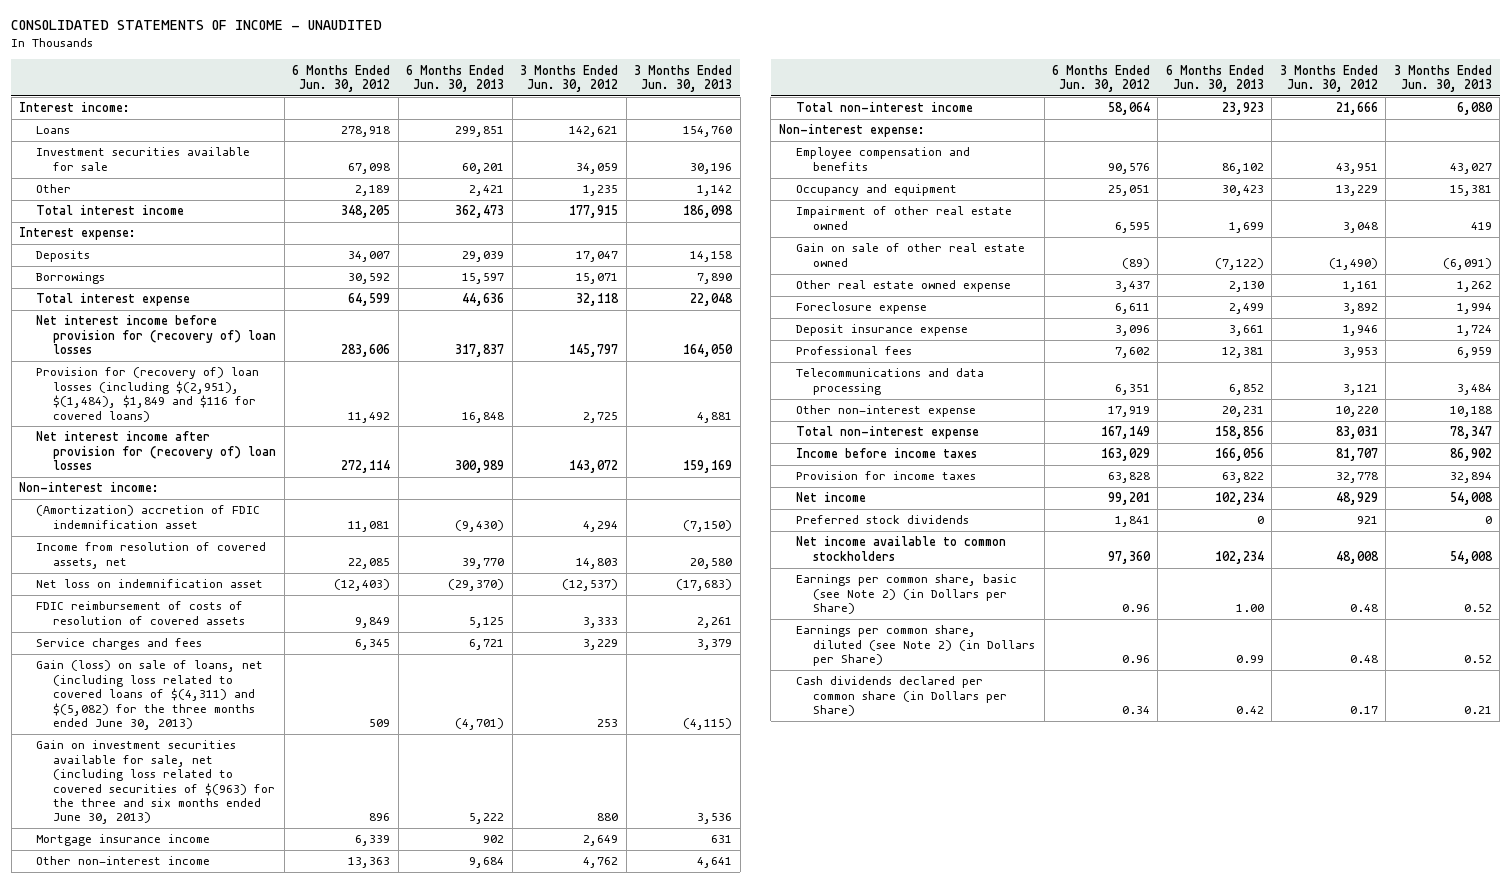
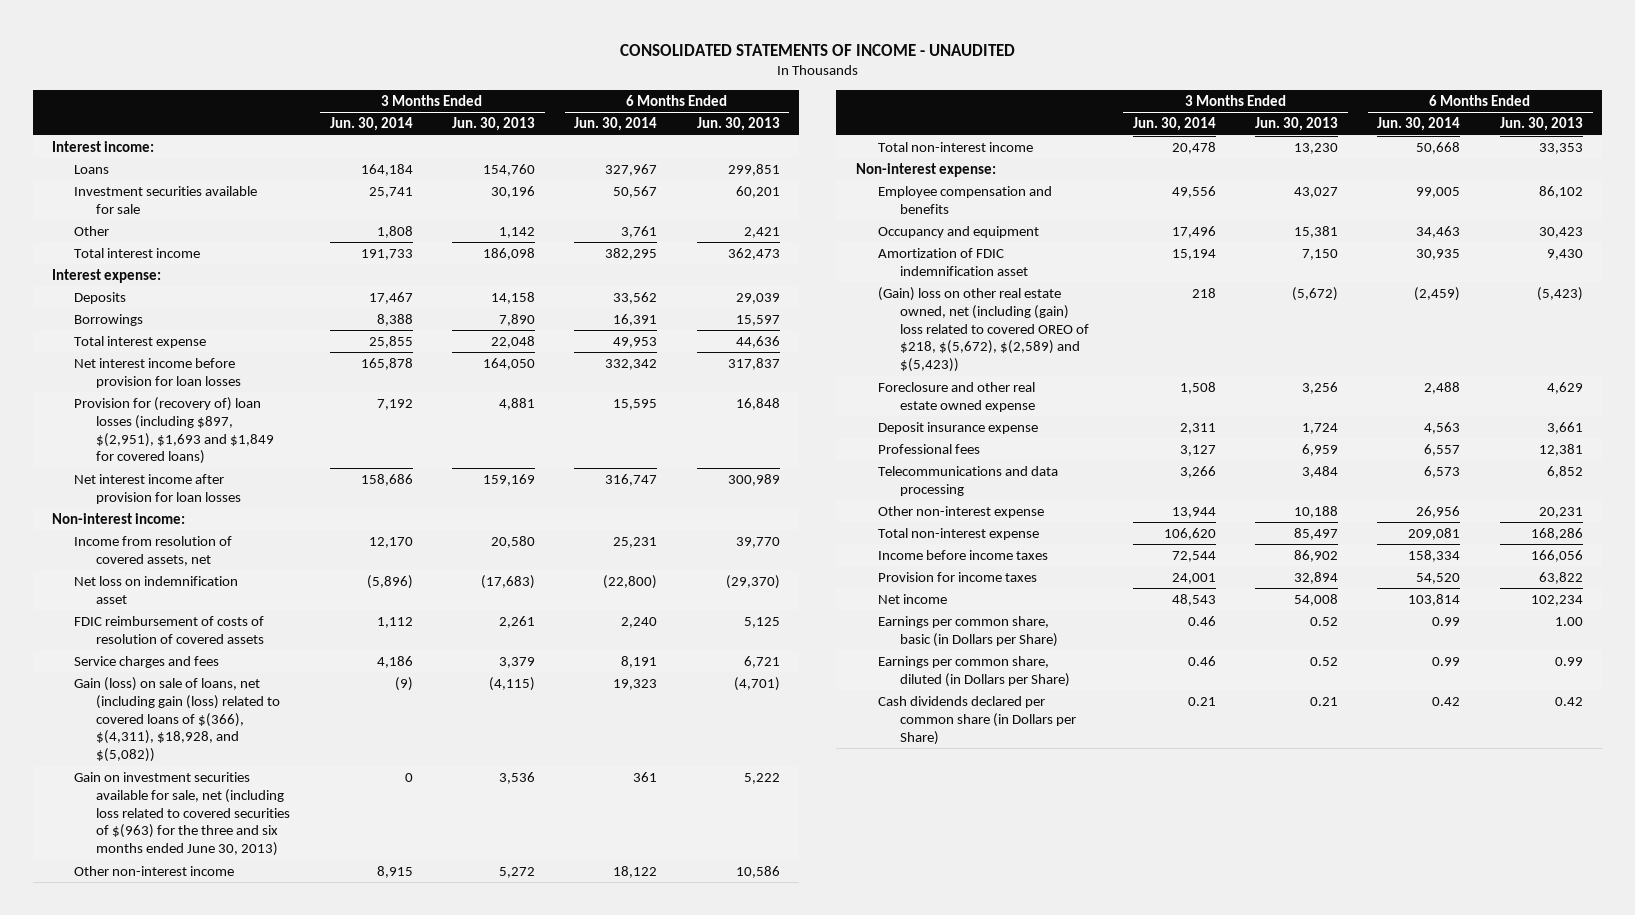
- | 6 Months Ended Jun. 30, 2012 | 6 Months Ended Jun. 30, 2013 | 3 Months Ended Jun. 30, 2012 | 3 Months Ended Jun. 30, 2013
+ | 3 Months Ended Jun. 30, 2014 | 3 Months Ended Jun. 30, 2013 | 6 Months Ended Jun. 30, 2014 | 6 Months Ended Jun. 30, 2013
- Net interest income before provision for (recovery of) loan losses | 283,606 | 317,837 | 145,797 | 164,050
- Provision for (recovery of) loan losses (including $(2,951), $(1,484), $1,849 and $116 for covered loans) | 11,492 | 16,848 | 2,725 | 4,881
- Net interest income after provision for (recovery of) loan losses | 272,114 | 300,989 | 143,072 | 159,169
+ Net interest income before provision for loan losses | 165,878 | 164,050 | 332,342 | 317,837
+ Provision for (recovery of) loan losses (including $897, $(2,951), $1,693 and $1,849 for covered loans) | 7,192 | 4,881 | 15,595 | 16,848
+ Net interest income after provision for loan losses | 158,686 | 159,169 | 316,747 | 300,989
- (Amortization) accretion of FDIC indemnification asset | 11,081 | (9,430) | 4,294 | (7,150)
- Gain (loss) on sale of loans, net (including loss related to covered loans of $(4,311) and $(5,082) for the three months ended June 30, 2013) | 509 | (4,701) | 253 | (4,115)
+ Gain (loss) on sale of loans, net (including gain (loss) related to covered loans of $(366), $(4,311), $18,928, and $(5,082)) | (9) | (4,115) | 19,323 | (4,701)
- Mortgage insurance income | 6,339 | 902 | 2,649 | 631
- Other non-interest income | 13,363 | 9,684 | 4,762 | 4,641
- Total non-interest income | 58,064 | 23,923 | 21,666 | 6,080
+ Other non-interest income | 8,915 | 5,272 | 18,122 | 10,586
+ Total non-interest income | 20,478 | 13,230 | 50,668 | 33,353
- Impairment of other real estate owned | 6,595 | 1,699 | 3,048 | 419
- Gain on sale of other real estate owned | (89) | (7,122) | (1,490) | (6,091)
- Other real estate owned expense | 3,437 | 2,130 | 1,161 | 1,262
- Foreclosure expense | 6,611 | 2,499 | 3,892 | 1,994
+ Amortization of FDIC indemnification asset | 15,194 | 7,150 | 30,935 | 9,430
+ (Gain) loss on other real estate owned, net (including (gain) loss related to covered OREO of $218, $(5,672), $(2,589) and $(5,423)) | 218 | (5,672) | (2,459) | (5,423)
+ Foreclosure and other real estate owned expense | 1,508 | 3,256 | 2,488 | 4,629
- Total non-interest expense | 167,149 | 158,856 | 83,031 | 78,347
+ Total non-interest expense | 106,620 | 85,497 | 209,081 | 168,286
- Preferred stock dividends | 1,841 | 0 | 921 | 0
- Net income available to common stockholders | 97,360 | 102,234 | 48,008 | 54,008
- Earnings per common share, basic (see Note 2) (in Dollars per Share) | 0.96 | 1.00 | 0.48 | 0.52
- Earnings per common share, diluted (see Note 2) (in Dollars per Share) | 0.96 | 0.99 | 0.48 | 0.52
+ Earnings per common share, basic (in Dollars per Share) | 0.46 | 0.52 | 0.99 | 1.00
+ Earnings per common share, diluted (in Dollars per Share) | 0.46 | 0.52 | 0.99 | 0.99

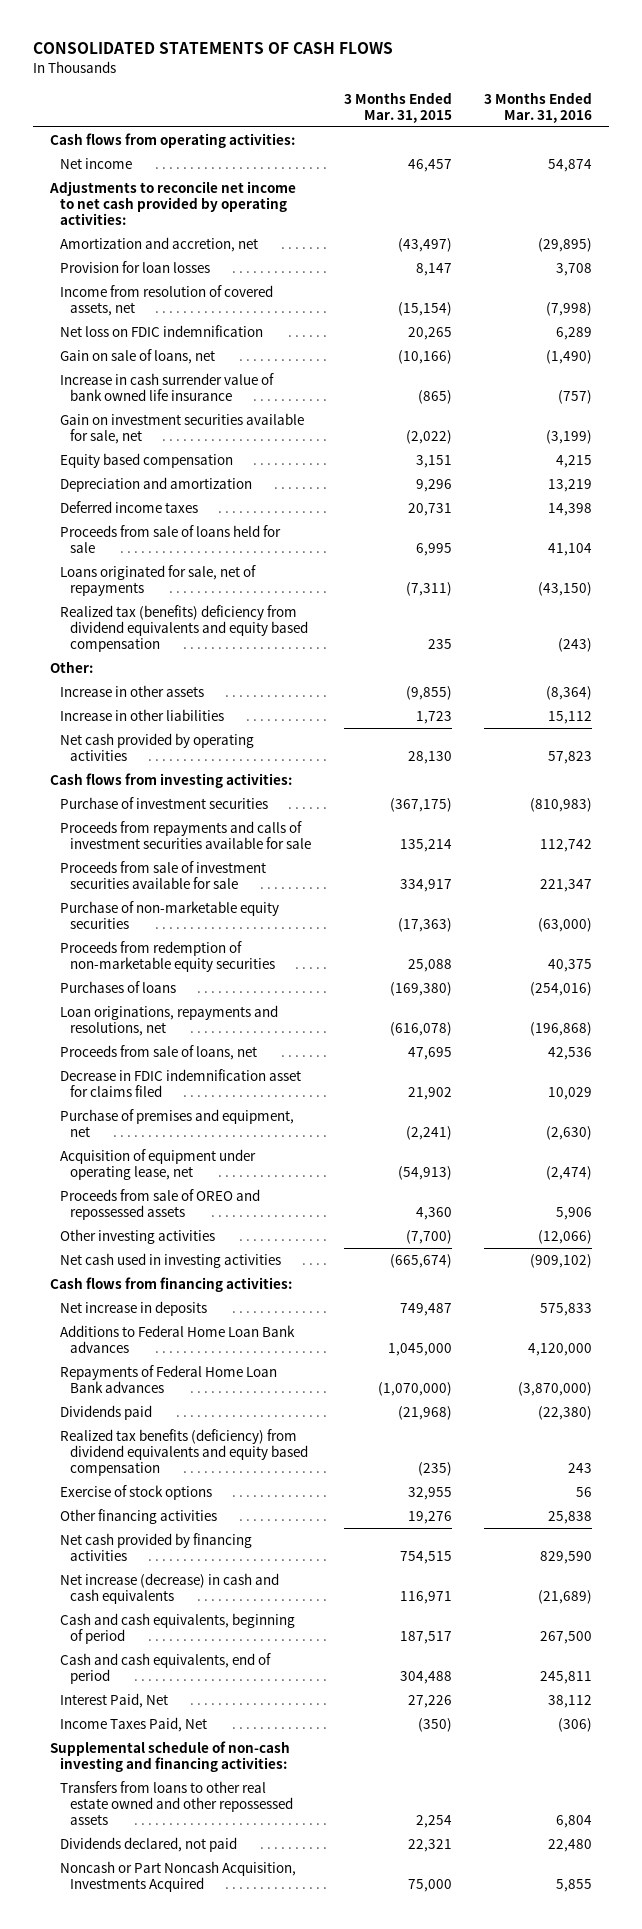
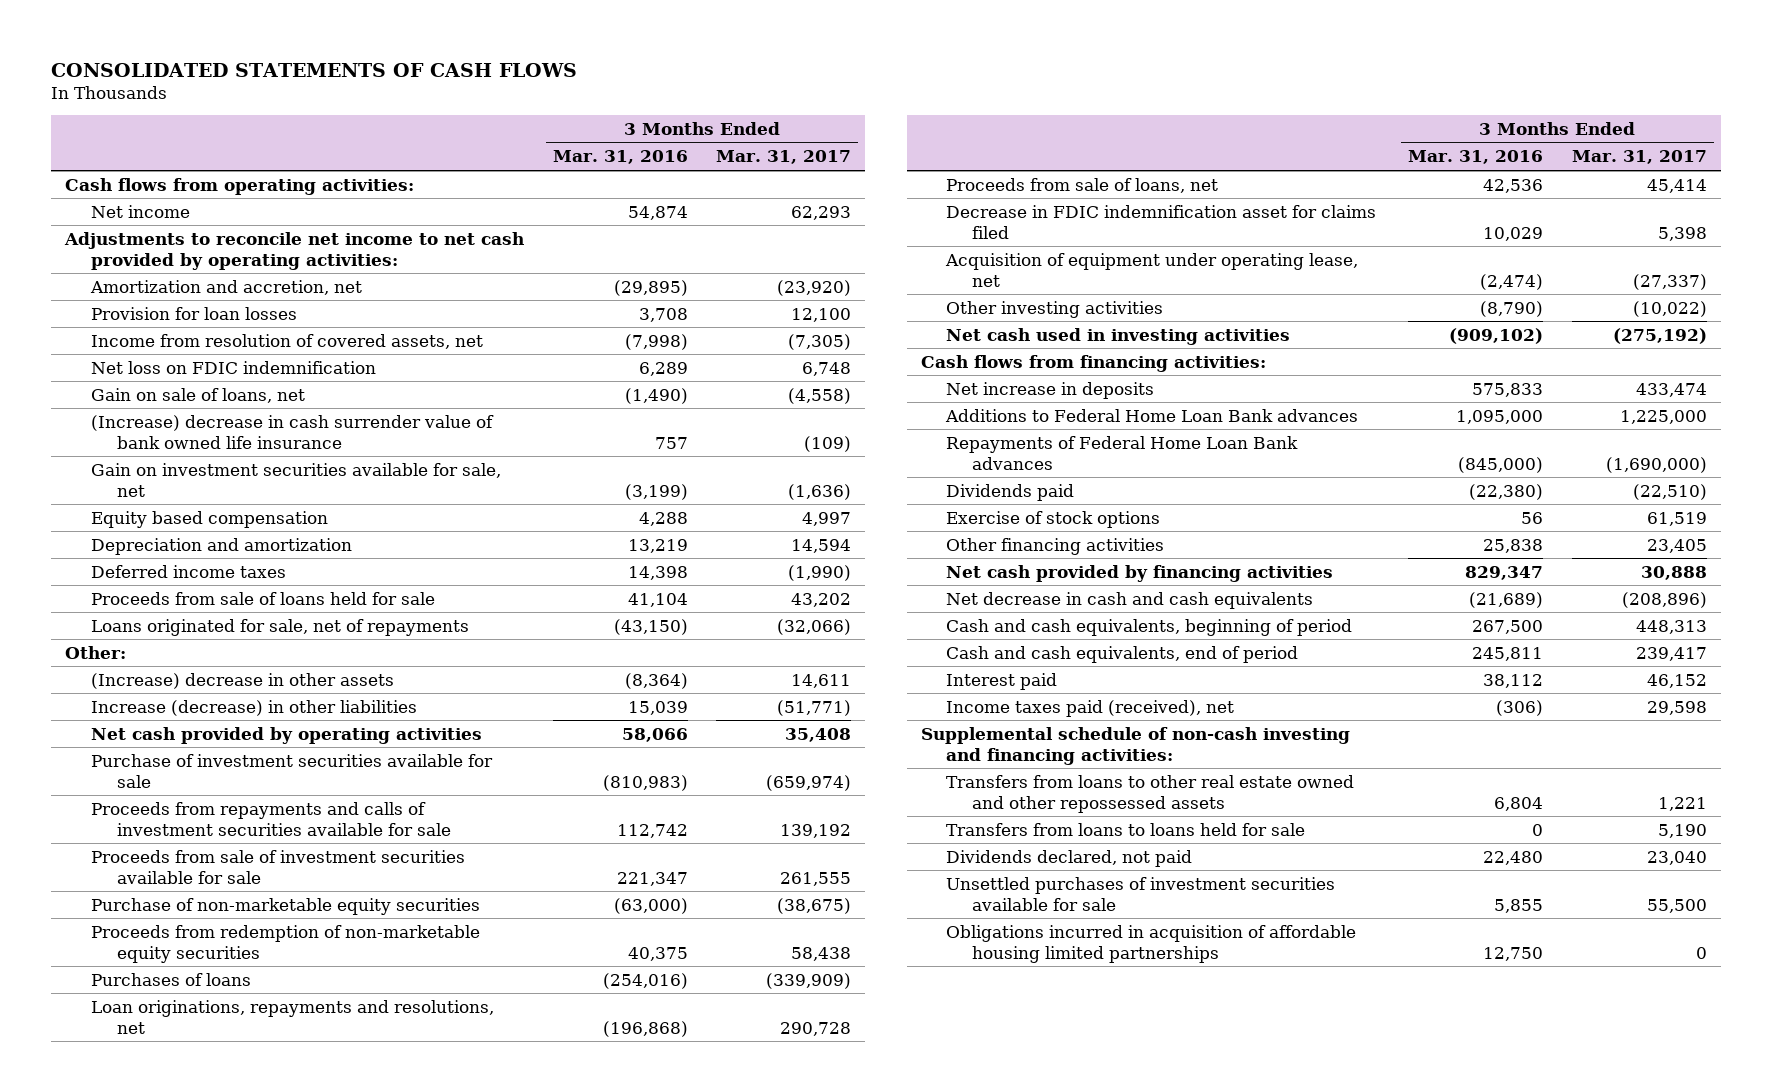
- | 3 Months Ended Mar. 31, 2015 | 3 Months Ended Mar. 31, 2016
+ | 3 Months Ended Mar. 31, 2016 | 3 Months Ended Mar. 31, 2017
- Increase in cash surrender value of bank owned life insurance | (865) | (757)
+ (Increase) decrease in cash surrender value of bank owned life insurance | 757 | (109)
- Equity based compensation | 3,151 | 4,215
+ Equity based compensation | 4,288 | 4,997
- Realized tax (benefits) deficiency from dividend equivalents and equity based compensation | 235 | (243)
- Increase in other assets | (9,855) | (8,364)
- Increase in other liabilities | 1,723 | 15,112
- Net cash provided by operating activities | 28,130 | 57,823
- Cash flows from investing activities:
- Purchase of investment securities | (367,175) | (810,983)
+ (Increase) decrease in other assets | (8,364) | 14,611
+ Increase (decrease) in other liabilities | 15,039 | (51,771)
+ Net cash provided by operating activities | 58,066 | 35,408
+ Purchase of investment securities available for sale | (810,983) | (659,974)
- Purchase of premises and equipment, net | (2,241) | (2,630)
- Proceeds from sale of OREO and repossessed assets | 4,360 | 5,906
- Other investing activities | (7,700) | (12,066)
+ Other investing activities | (8,790) | (10,022)
- Additions to Federal Home Loan Bank advances | 1,045,000 | 4,120,000
- Repayments of Federal Home Loan Bank advances | (1,070,000) | (3,870,000)
+ Additions to Federal Home Loan Bank advances | 1,095,000 | 1,225,000
+ Repayments of Federal Home Loan Bank advances | (845,000) | (1,690,000)
- Realized tax benefits (deficiency) from dividend equivalents and equity based compensation | (235) | 243
- Net cash provided by financing activities | 754,515 | 829,590
- Net increase (decrease) in cash and cash equivalents | 116,971 | (21,689)
+ Net cash provided by financing activities | 829,347 | 30,888
+ Net decrease in cash and cash equivalents | (21,689) | (208,896)
- Interest Paid, Net | 27,226 | 38,112
- Income Taxes Paid, Net | (350) | (306)
+ Interest paid | 38,112 | 46,152
+ Income taxes paid (received), net | (306) | 29,598
+ Transfers from loans to loans held for sale | 0 | 5,190
- Noncash or Part Noncash Acquisition, Investments Acquired | 75,000 | 5,855
+ Unsettled purchases of investment securities available for sale | 5,855 | 55,500
+ Obligations incurred in acquisition of affordable housing limited partnerships | 12,750 | 0

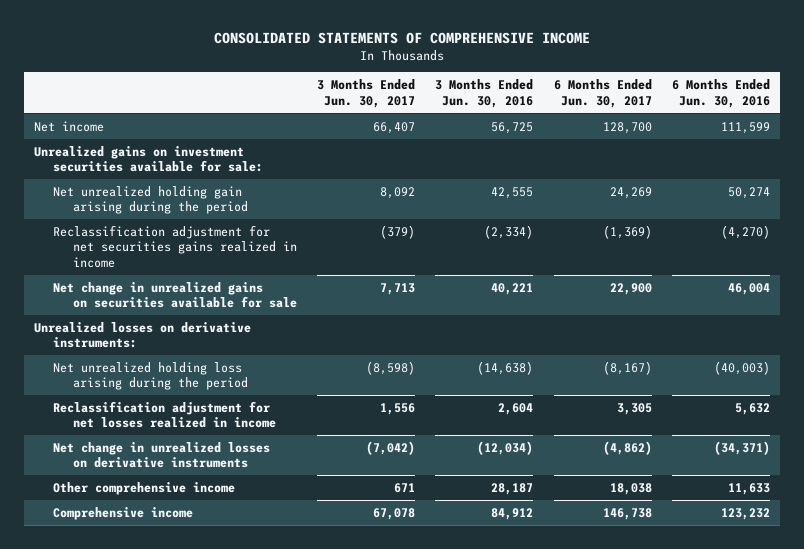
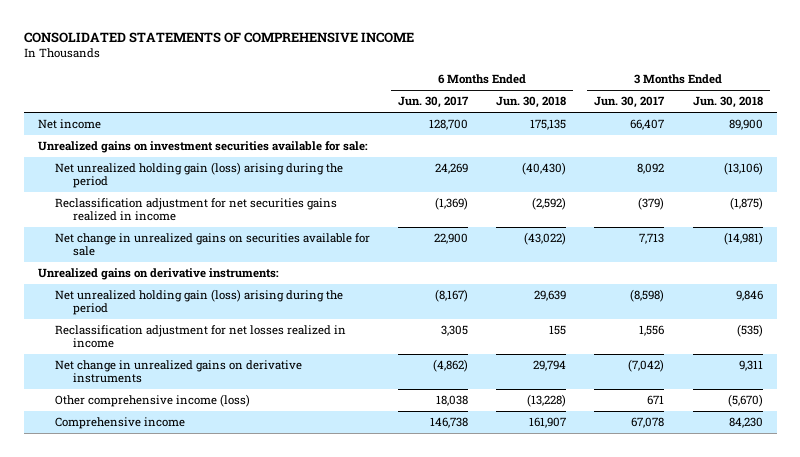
- | 3 Months Ended Jun. 30, 2017 | 3 Months Ended Jun. 30, 2016 | 6 Months Ended Jun. 30, 2017 | 6 Months Ended Jun. 30, 2016
+ | 6 Months Ended Jun. 30, 2017 | 6 Months Ended Jun. 30, 2018 | 3 Months Ended Jun. 30, 2017 | 3 Months Ended Jun. 30, 2018
- Net unrealized holding gain arising during the period | 8,092 | 42,555 | 24,269 | 50,274
+ Net unrealized holding gain (loss) arising during the period | 24,269 | (40,430) | 8,092 | (13,106)
- Unrealized losses on derivative instruments:
- Net unrealized holding loss arising during the period | (8,598) | (14,638) | (8,167) | (40,003)
+ Unrealized gains on derivative instruments:
+ Net unrealized holding gain (loss) arising during the period | (8,167) | 29,639 | (8,598) | 9,846
- Net change in unrealized losses on derivative instruments | (7,042) | (12,034) | (4,862) | (34,371)
- Other comprehensive income | 671 | 28,187 | 18,038 | 11,633
+ Net change in unrealized gains on derivative instruments | (4,862) | 29,794 | (7,042) | 9,311
+ Other comprehensive income (loss) | 18,038 | (13,228) | 671 | (5,670)

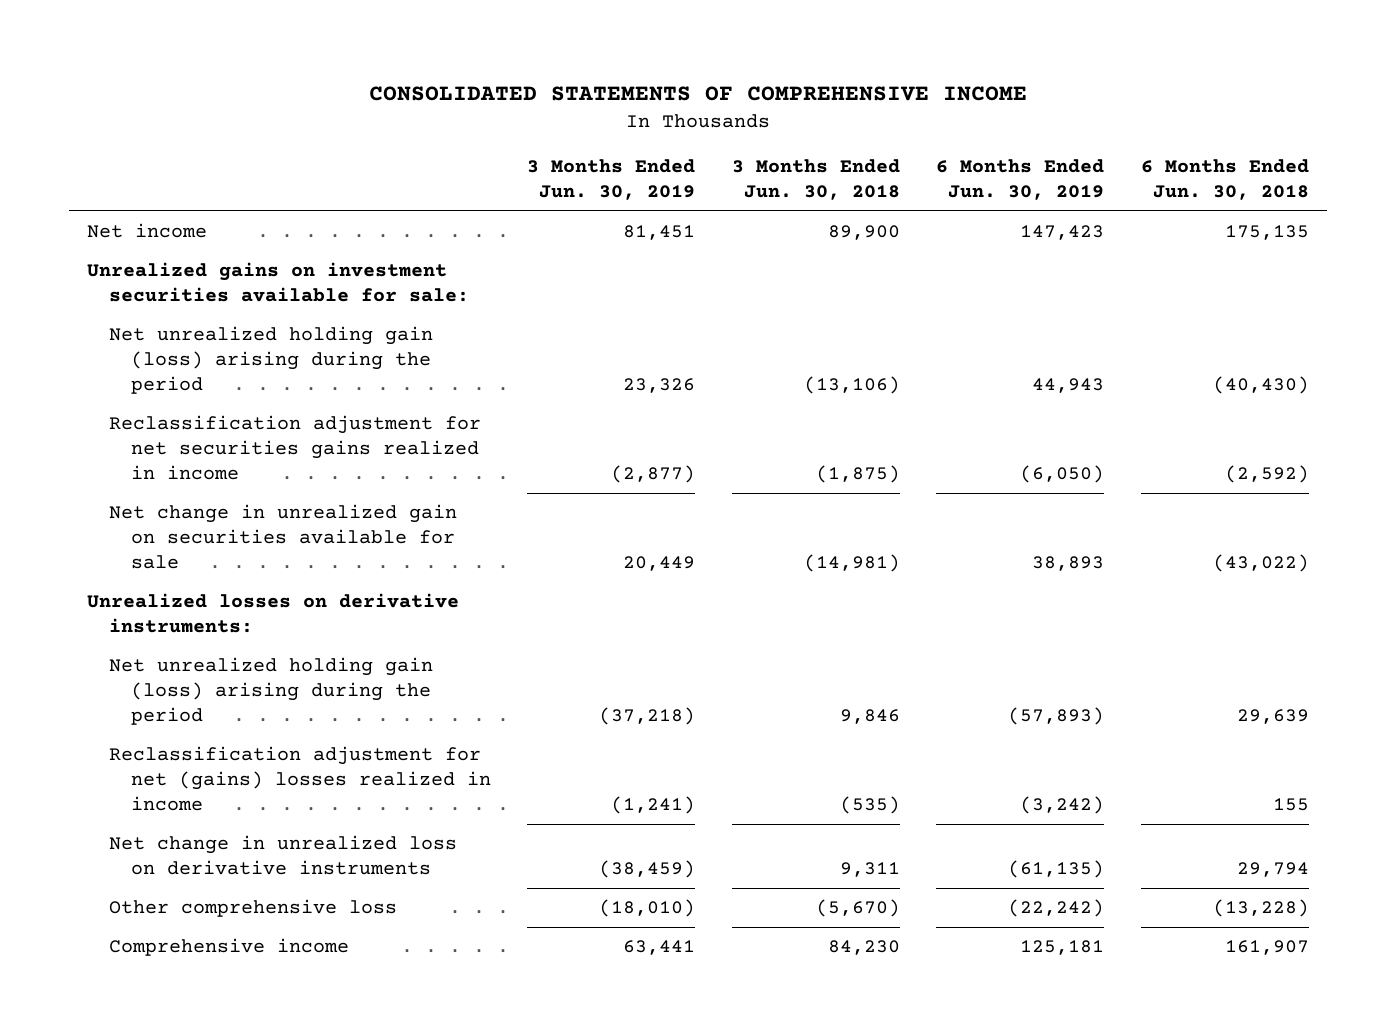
- | 6 Months Ended Jun. 30, 2017 | 6 Months Ended Jun. 30, 2018 | 3 Months Ended Jun. 30, 2017 | 3 Months Ended Jun. 30, 2018
+ | 3 Months Ended Jun. 30, 2019 | 3 Months Ended Jun. 30, 2018 | 6 Months Ended Jun. 30, 2019 | 6 Months Ended Jun. 30, 2018
- Net change in unrealized gains on securities available for sale | 22,900 | (43,022) | 7,713 | (14,981)
- Unrealized gains on derivative instruments:
+ Net change in unrealized gain on securities available for sale | 20,449 | (14,981) | 38,893 | (43,022)
+ Unrealized losses on derivative instruments:
- Reclassification adjustment for net losses realized in income | 3,305 | 155 | 1,556 | (535)
- Net change in unrealized gains on derivative instruments | (4,862) | 29,794 | (7,042) | 9,311
- Other comprehensive income (loss) | 18,038 | (13,228) | 671 | (5,670)
+ Reclassification adjustment for net (gains) losses realized in income | (1,241) | (535) | (3,242) | 155
+ Net change in unrealized loss on derivative instruments | (38,459) | 9,311 | (61,135) | 29,794
+ Other comprehensive loss | (18,010) | (5,670) | (22,242) | (13,228)

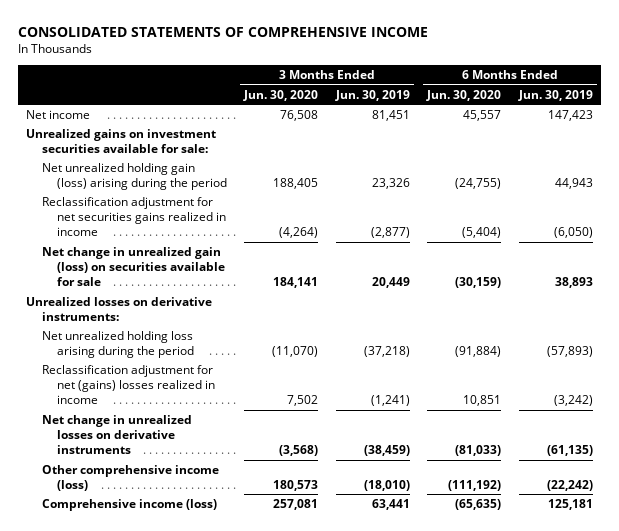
- | 3 Months Ended Jun. 30, 2019 | 3 Months Ended Jun. 30, 2018 | 6 Months Ended Jun. 30, 2019 | 6 Months Ended Jun. 30, 2018
+ | 3 Months Ended Jun. 30, 2020 | 3 Months Ended Jun. 30, 2019 | 6 Months Ended Jun. 30, 2020 | 6 Months Ended Jun. 30, 2019
- Net change in unrealized gain on securities available for sale | 20,449 | (14,981) | 38,893 | (43,022)
+ Net change in unrealized gain (loss) on securities available for sale | 184,141 | 20,449 | (30,159) | 38,893
- Net unrealized holding gain (loss) arising during the period | (37,218) | 9,846 | (57,893) | 29,639
+ Net unrealized holding loss arising during the period | (11,070) | (37,218) | (91,884) | (57,893)
- Net change in unrealized loss on derivative instruments | (38,459) | 9,311 | (61,135) | 29,794
- Other comprehensive loss | (18,010) | (5,670) | (22,242) | (13,228)
- Comprehensive income | 63,441 | 84,230 | 125,181 | 161,907
+ Net change in unrealized losses on derivative instruments | (3,568) | (38,459) | (81,033) | (61,135)
+ Other comprehensive income (loss) | 180,573 | (18,010) | (111,192) | (22,242)
+ Comprehensive income (loss) | 257,081 | 63,441 | (65,635) | 125,181

